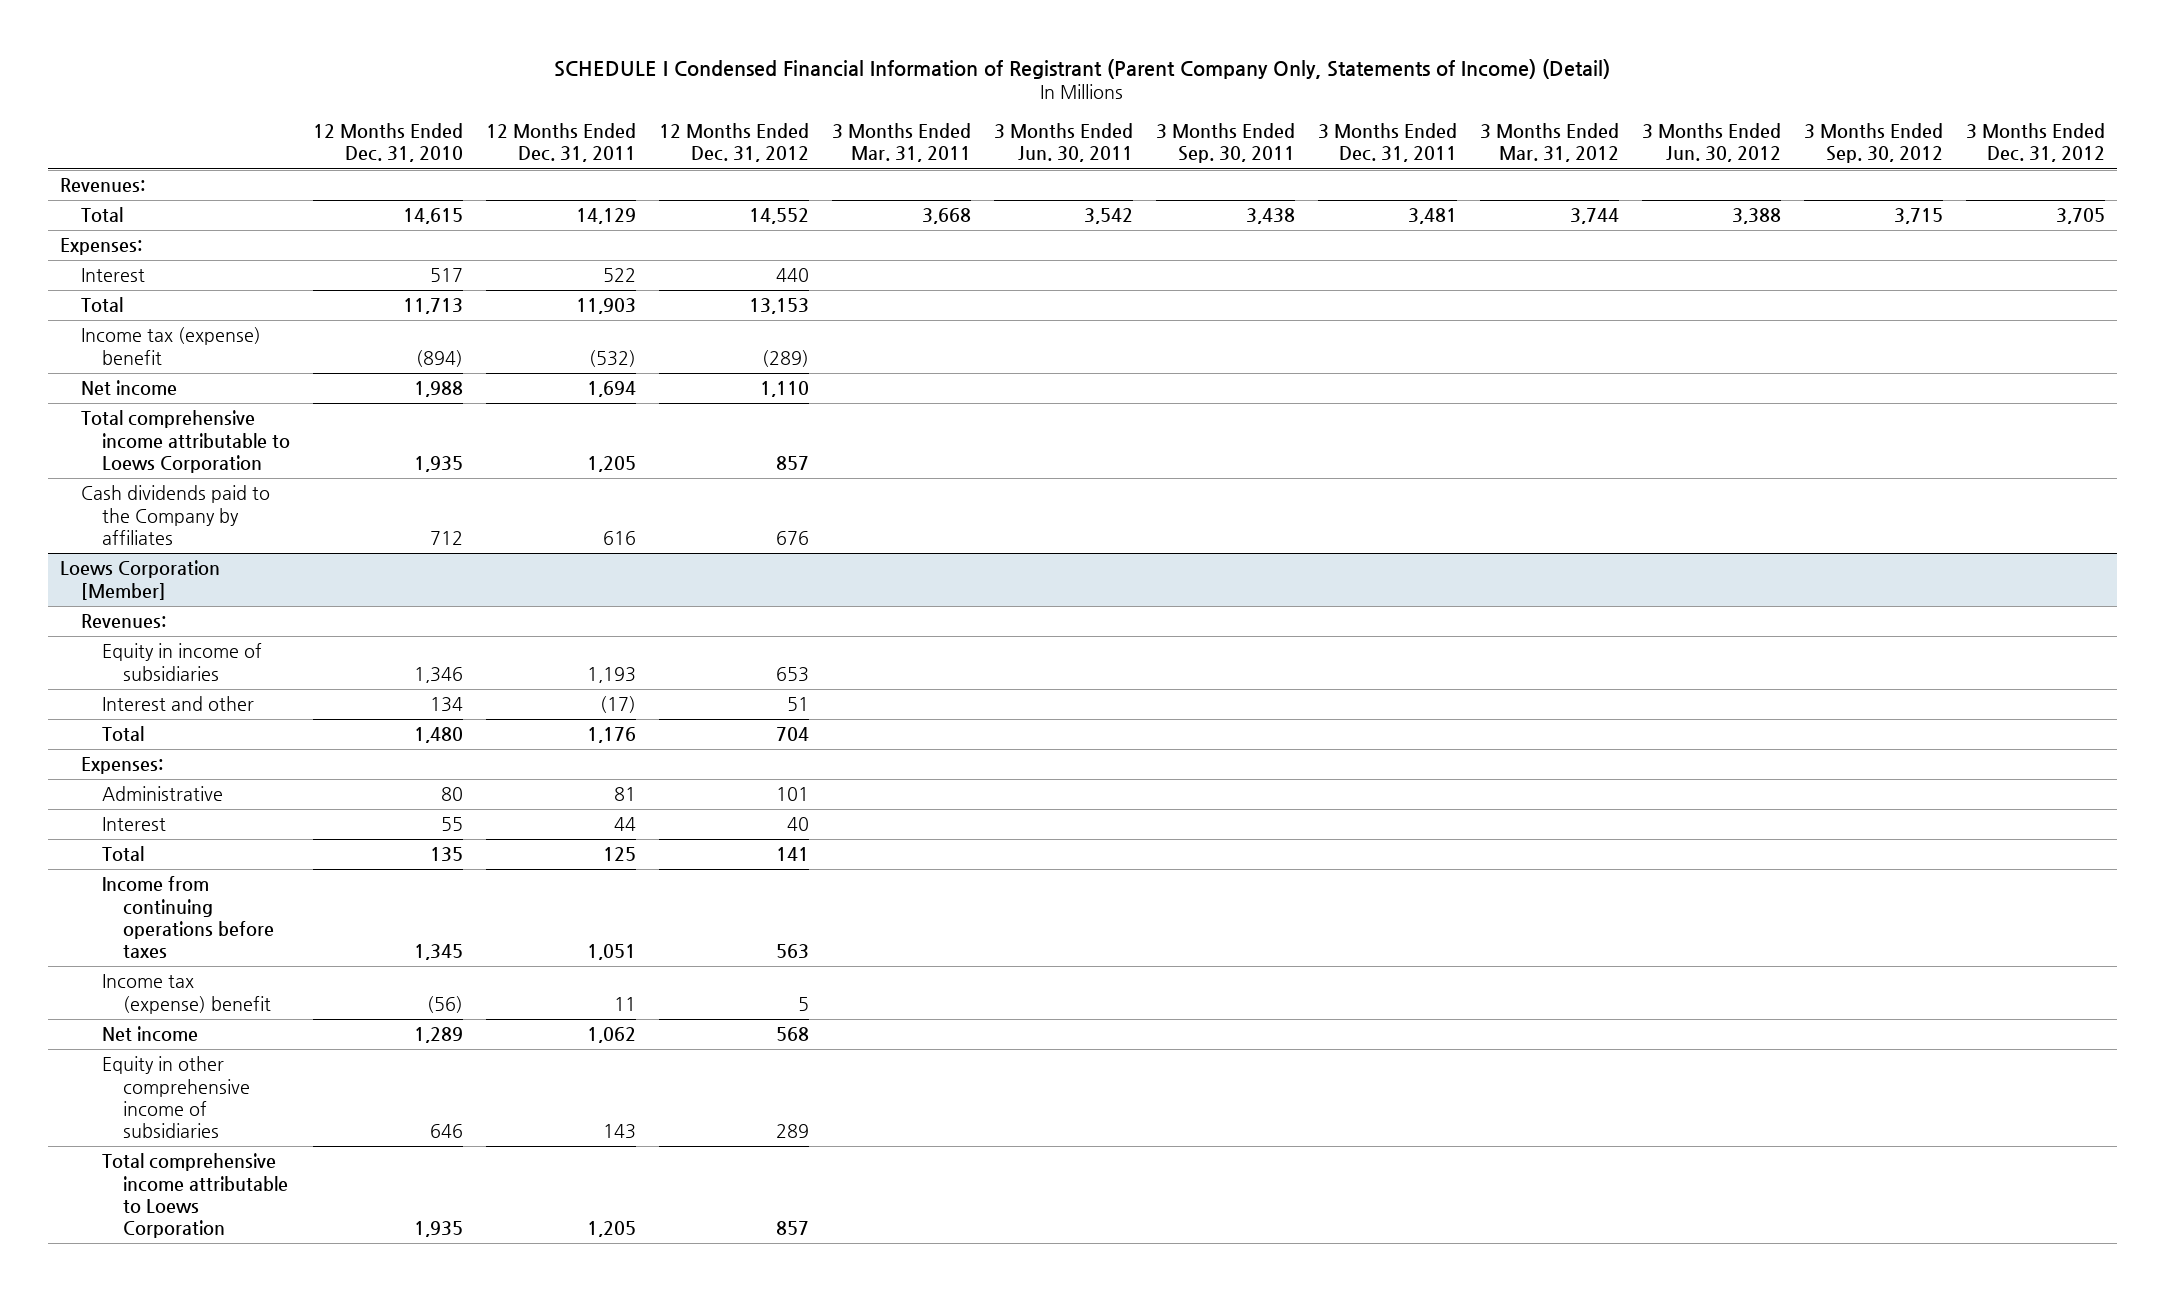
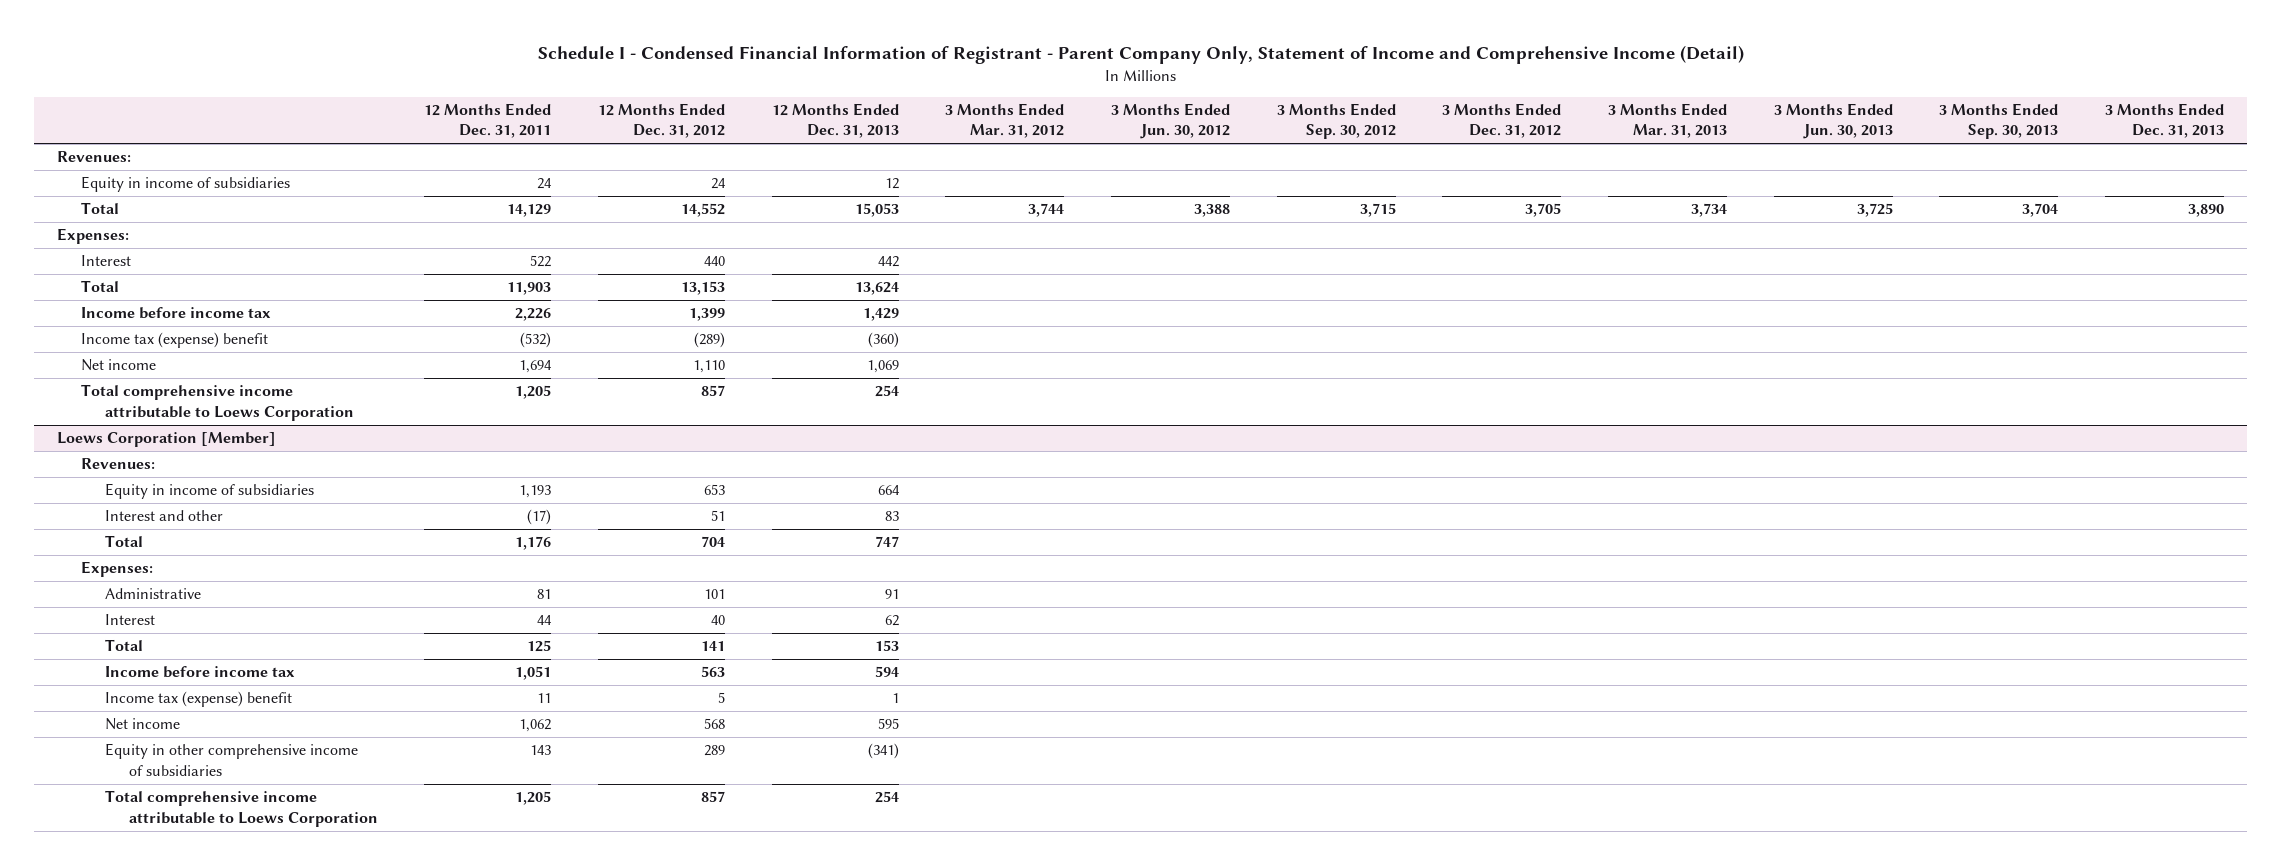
- SCHEDULE I Condensed Financial Information of Registrant (Parent Company Only, Statements of Income) (Detail)
+ Schedule I - Condensed Financial Information of Registrant - Parent Company Only, Statement of Income and Comprehensive Income (Detail)
- | 12 Months Ended Dec. 31, 2010 | 12 Months Ended Dec. 31, 2011 | 12 Months Ended Dec. 31, 2012 | 3 Months Ended Mar. 31, 2011 | 3 Months Ended Jun. 30, 2011 | 3 Months Ended Sep. 30, 2011 | 3 Months Ended Dec. 31, 2011 | 3 Months Ended Mar. 31, 2012 | 3 Months Ended Jun. 30, 2012 | 3 Months Ended Sep. 30, 2012 | 3 Months Ended Dec. 31, 2012
+ | 12 Months Ended Dec. 31, 2011 | 12 Months Ended Dec. 31, 2012 | 12 Months Ended Dec. 31, 2013 | 3 Months Ended Mar. 31, 2012 | 3 Months Ended Jun. 30, 2012 | 3 Months Ended Sep. 30, 2012 | 3 Months Ended Dec. 31, 2012 | 3 Months Ended Mar. 31, 2013 | 3 Months Ended Jun. 30, 2013 | 3 Months Ended Sep. 30, 2013 | 3 Months Ended Dec. 31, 2013
+ Equity in income of subsidiaries | 24 | 24 | 12 | | | | | | | |
+ Income before income tax | 2,226 | 1,399 | 1,429 | | | | | | | |
- Cash dividends paid to the Company by affiliates | 712 | 616 | 676 | | | | | | | |
@ Loews Corporation [Member]
- Income from continuing operations before taxes | 1,345 | 1,051 | 563 | | | | | | | |
+ Income before income tax | 1,051 | 563 | 594 | | | | | | | |

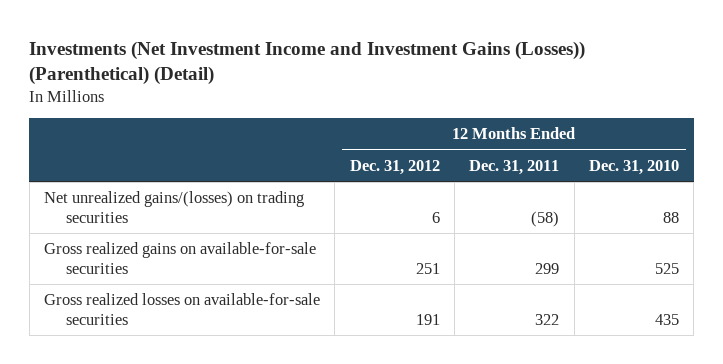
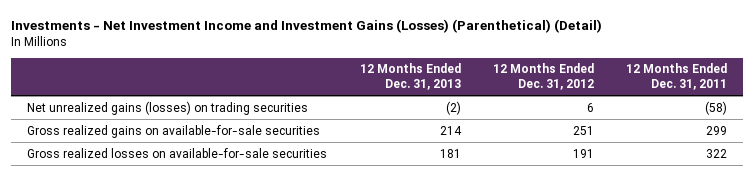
- Investments (Net Investment Income and Investment Gains (Losses)) (Parenthetical) (Detail)
+ Investments - Net Investment Income and Investment Gains (Losses) (Parenthetical) (Detail)
- | 12 Months Ended Dec. 31, 2012 | 12 Months Ended Dec. 31, 2011 | 12 Months Ended Dec. 31, 2010
+ | 12 Months Ended Dec. 31, 2013 | 12 Months Ended Dec. 31, 2012 | 12 Months Ended Dec. 31, 2011
- Net unrealized gains/(losses) on trading securities | 6 | (58) | 88
+ Net unrealized gains (losses) on trading securities | (2) | 6 | (58)

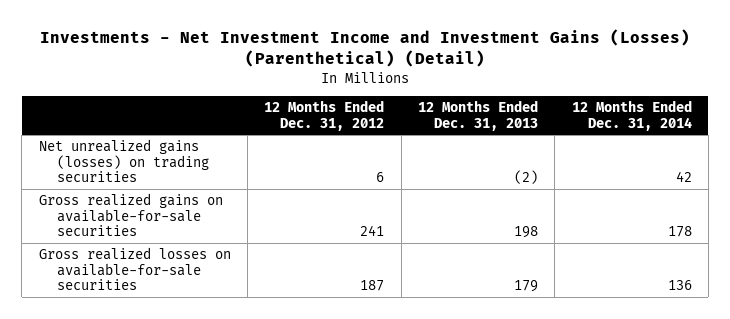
- | 12 Months Ended Dec. 31, 2013 | 12 Months Ended Dec. 31, 2012 | 12 Months Ended Dec. 31, 2011
+ | 12 Months Ended Dec. 31, 2012 | 12 Months Ended Dec. 31, 2013 | 12 Months Ended Dec. 31, 2014
- Gross realized gains on available-for-sale securities | 214 | 251 | 299
- Gross realized losses on available-for-sale securities | 181 | 191 | 322
+ Gross realized gains on available-for-sale securities | 241 | 198 | 178
+ Gross realized losses on available-for-sale securities | 187 | 179 | 136

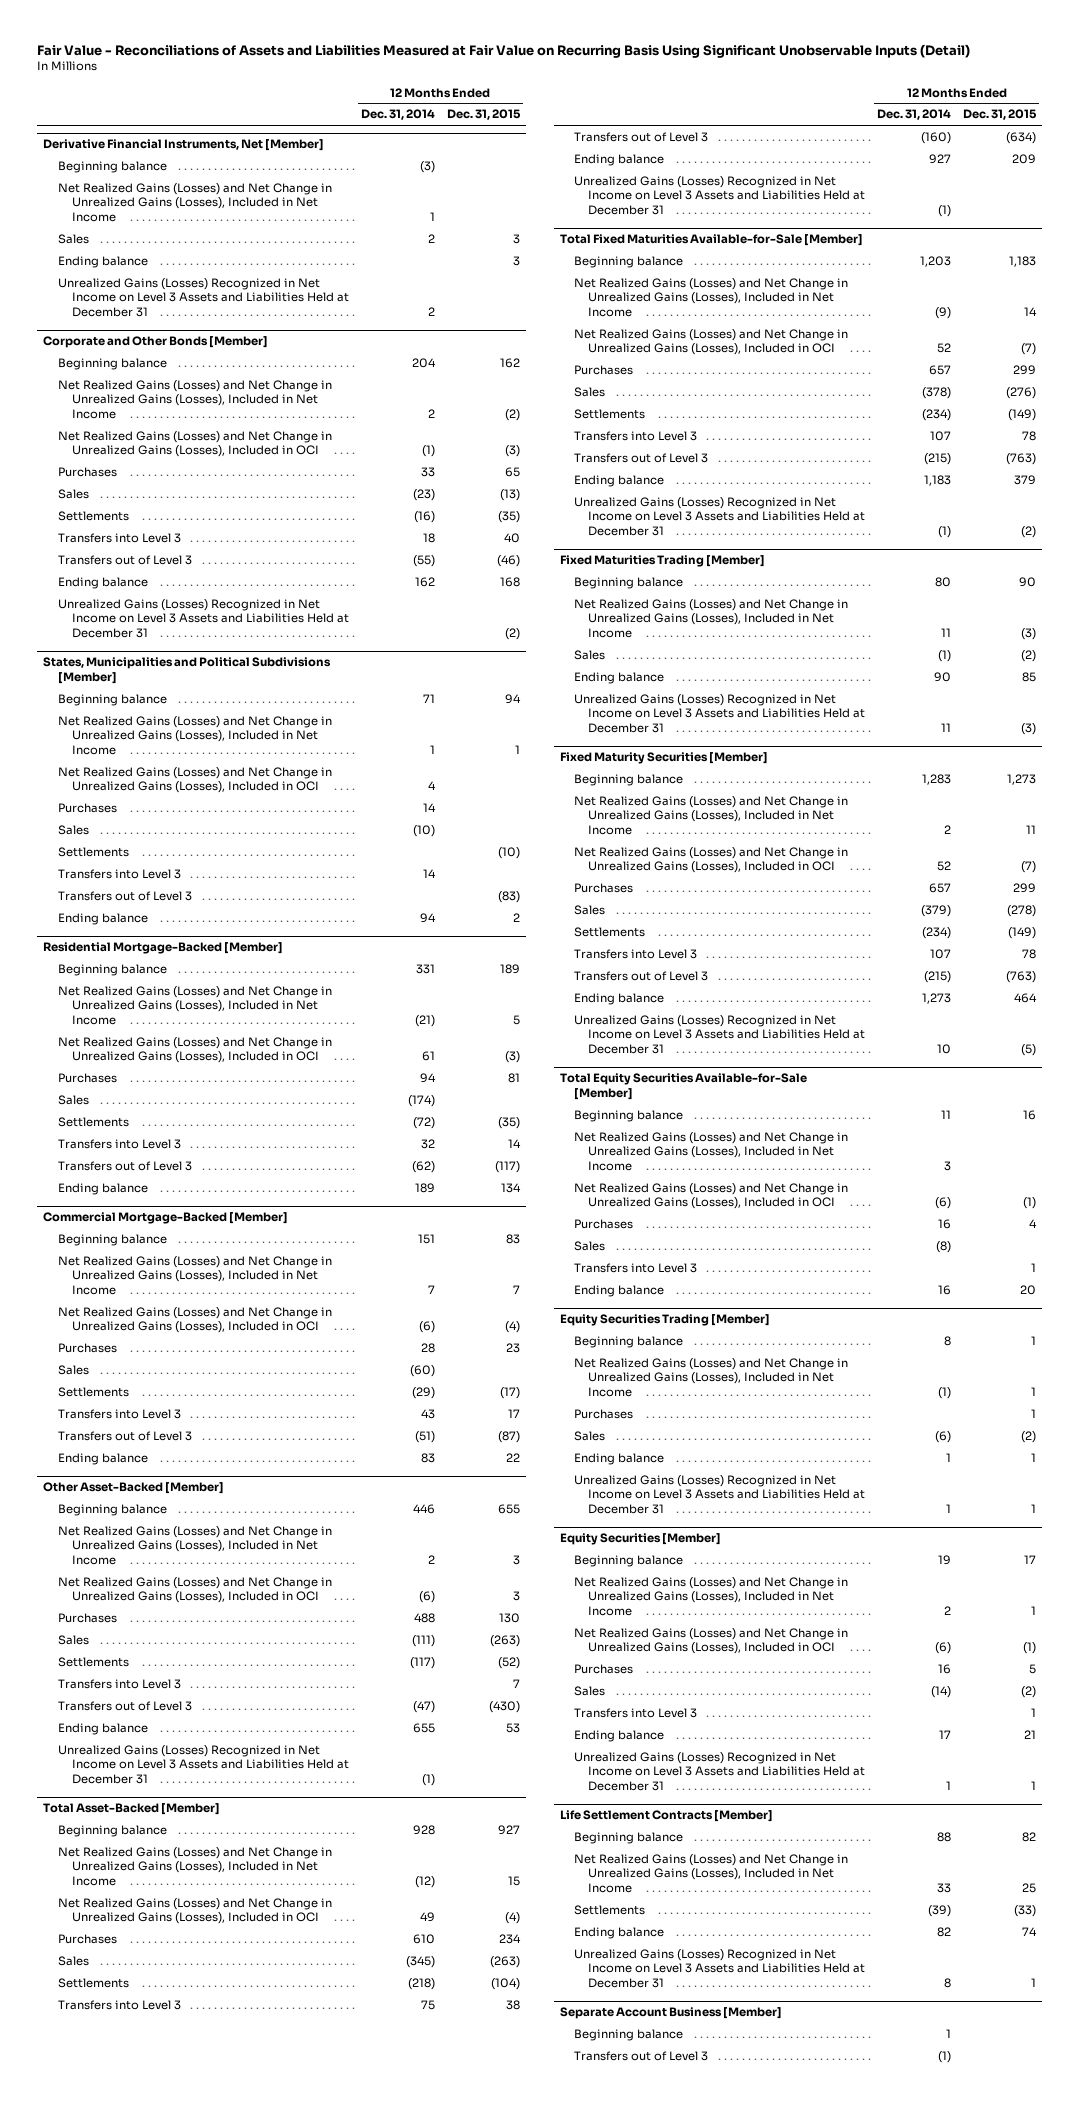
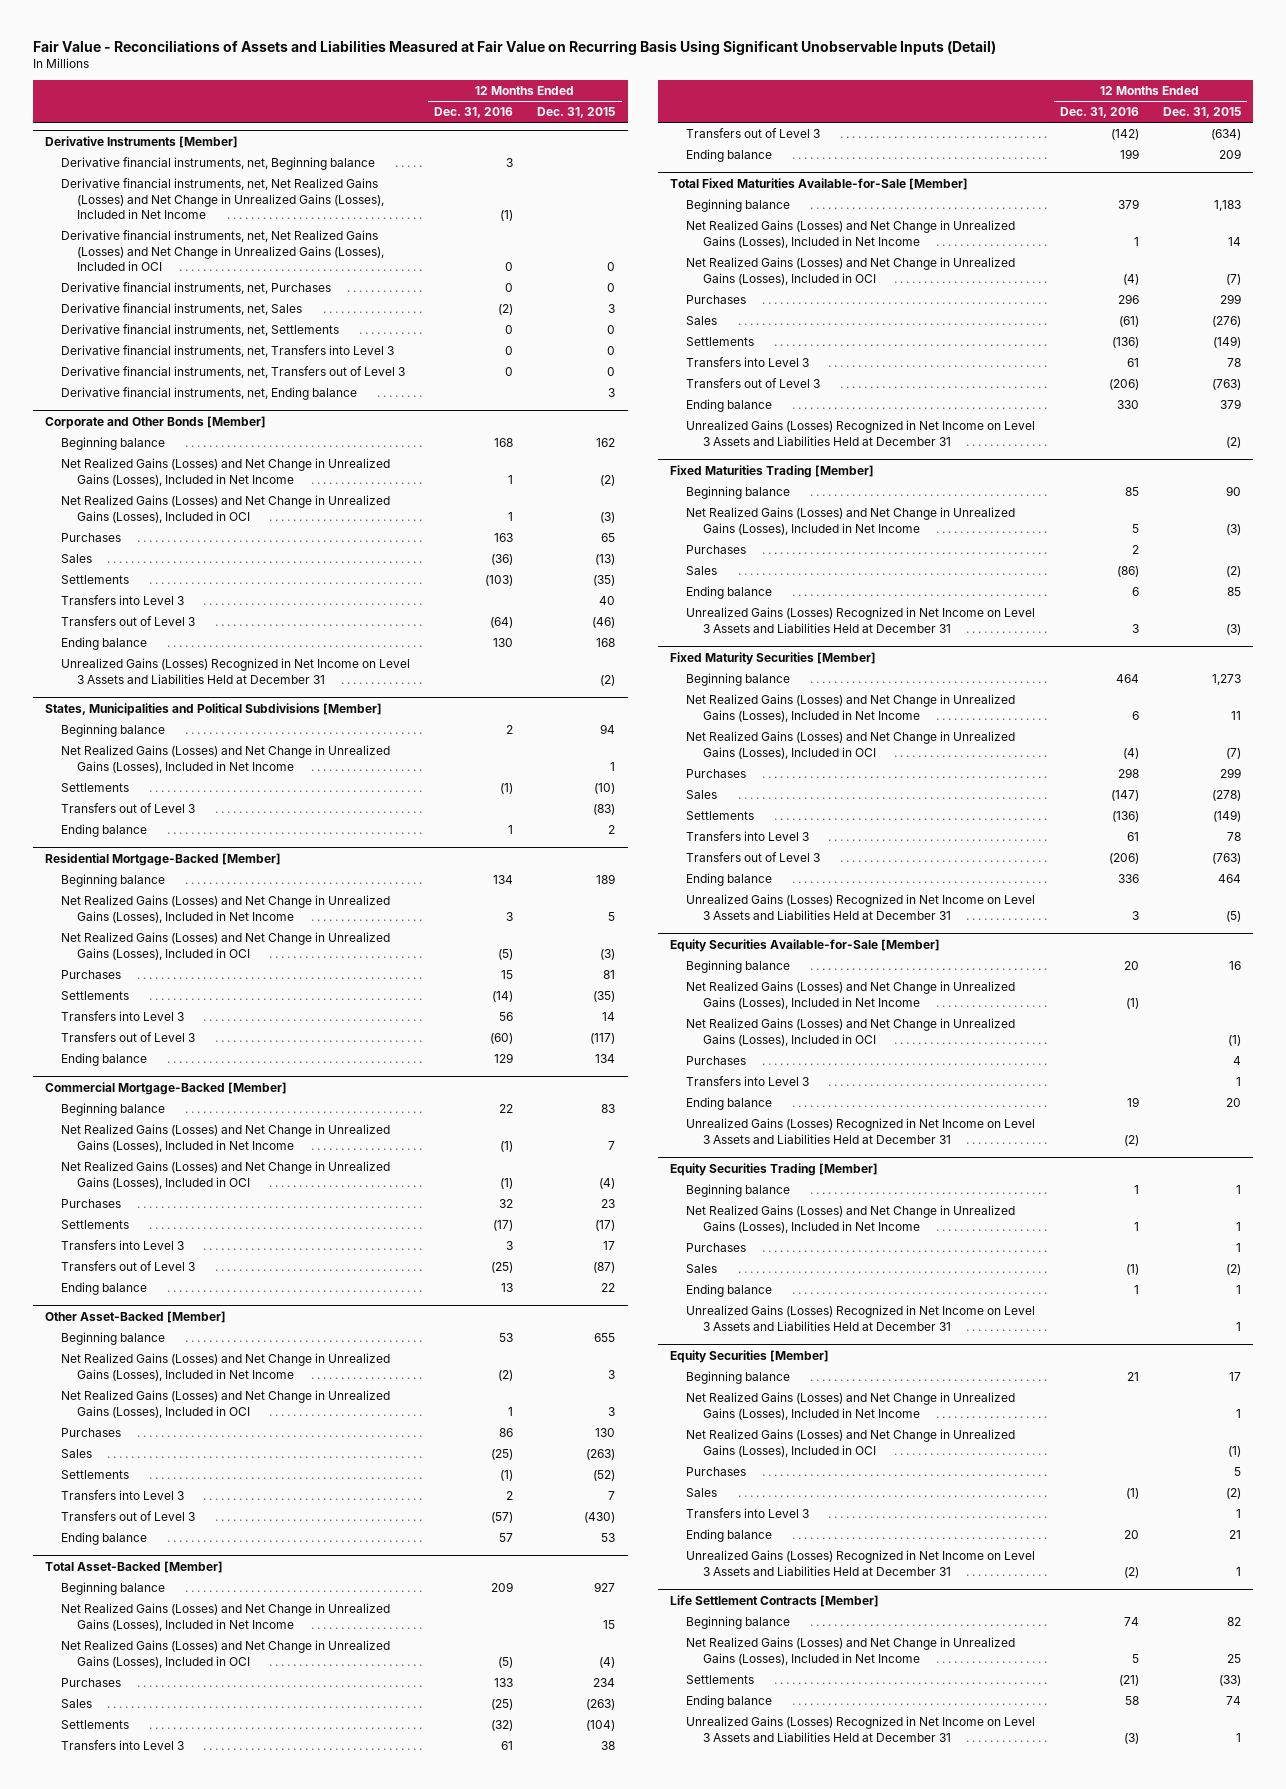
- | 12 Months Ended Dec. 31, 2014 | 12 Months Ended Dec. 31, 2015
+ | 12 Months Ended Dec. 31, 2016 | 12 Months Ended Dec. 31, 2015
- Derivative Financial Instruments, Net [Member]
- Beginning balance | (3) |
- Net Realized Gains (Losses) and Net Change in Unrealized Gains (Losses), Included in Net Income | 1 |
- Sales | 2 | 3
- Ending balance | | 3
- Unrealized Gains (Losses) Recognized in Net Income on Level 3 Assets and Liabilities Held at December 31 | 2 |
+ Derivative Instruments [Member]
+ Derivative financial instruments, net, Beginning balance | 3 |
+ Derivative financial instruments, net, Net Realized Gains (Losses) and Net Change in Unrealized Gains (Losses), Included in Net Income | (1) |
+ Derivative financial instruments, net, Net Realized Gains (Losses) and Net Change in Unrealized Gains (Losses), Included in OCI | 0 | 0
+ Derivative financial instruments, net, Purchases | 0 | 0
+ Derivative financial instruments, net, Sales | (2) | 3
+ Derivative financial instruments, net, Settlements | 0 | 0
+ Derivative financial instruments, net, Transfers into Level 3 | 0 | 0
+ Derivative financial instruments, net, Transfers out of Level 3 | 0 | 0
+ Derivative financial instruments, net, Ending balance | | 3
@ States, Municipalities and Political Subdivisions [Member]
- Net Realized Gains (Losses) and Net Change in Unrealized Gains (Losses), Included in OCI | 4 |
- Purchases | 14 |
- Sales | (10) |
- Transfers into Level 3 | 14 |
@ Residential Mortgage-Backed [Member]
- Sales | (174) |
@ Commercial Mortgage-Backed [Member]
- Sales | (60) |
@ Other Asset-Backed [Member]
- Unrealized Gains (Losses) Recognized in Net Income on Level 3 Assets and Liabilities Held at December 31 | (1) |
@ Total Asset-Backed [Member]
- Unrealized Gains (Losses) Recognized in Net Income on Level 3 Assets and Liabilities Held at December 31 | (1) |
@ Fixed Maturities Trading [Member]
+ Purchases | 2 |
- Total Equity Securities Available-for-Sale [Member]
+ Equity Securities Available-for-Sale [Member]
- Sales | (8) |
+ Unrealized Gains (Losses) Recognized in Net Income on Level 3 Assets and Liabilities Held at December 31 | (2) |
- Separate Account Business [Member]
- Beginning balance | 1 |
- Transfers out of Level 3 | (1) |

